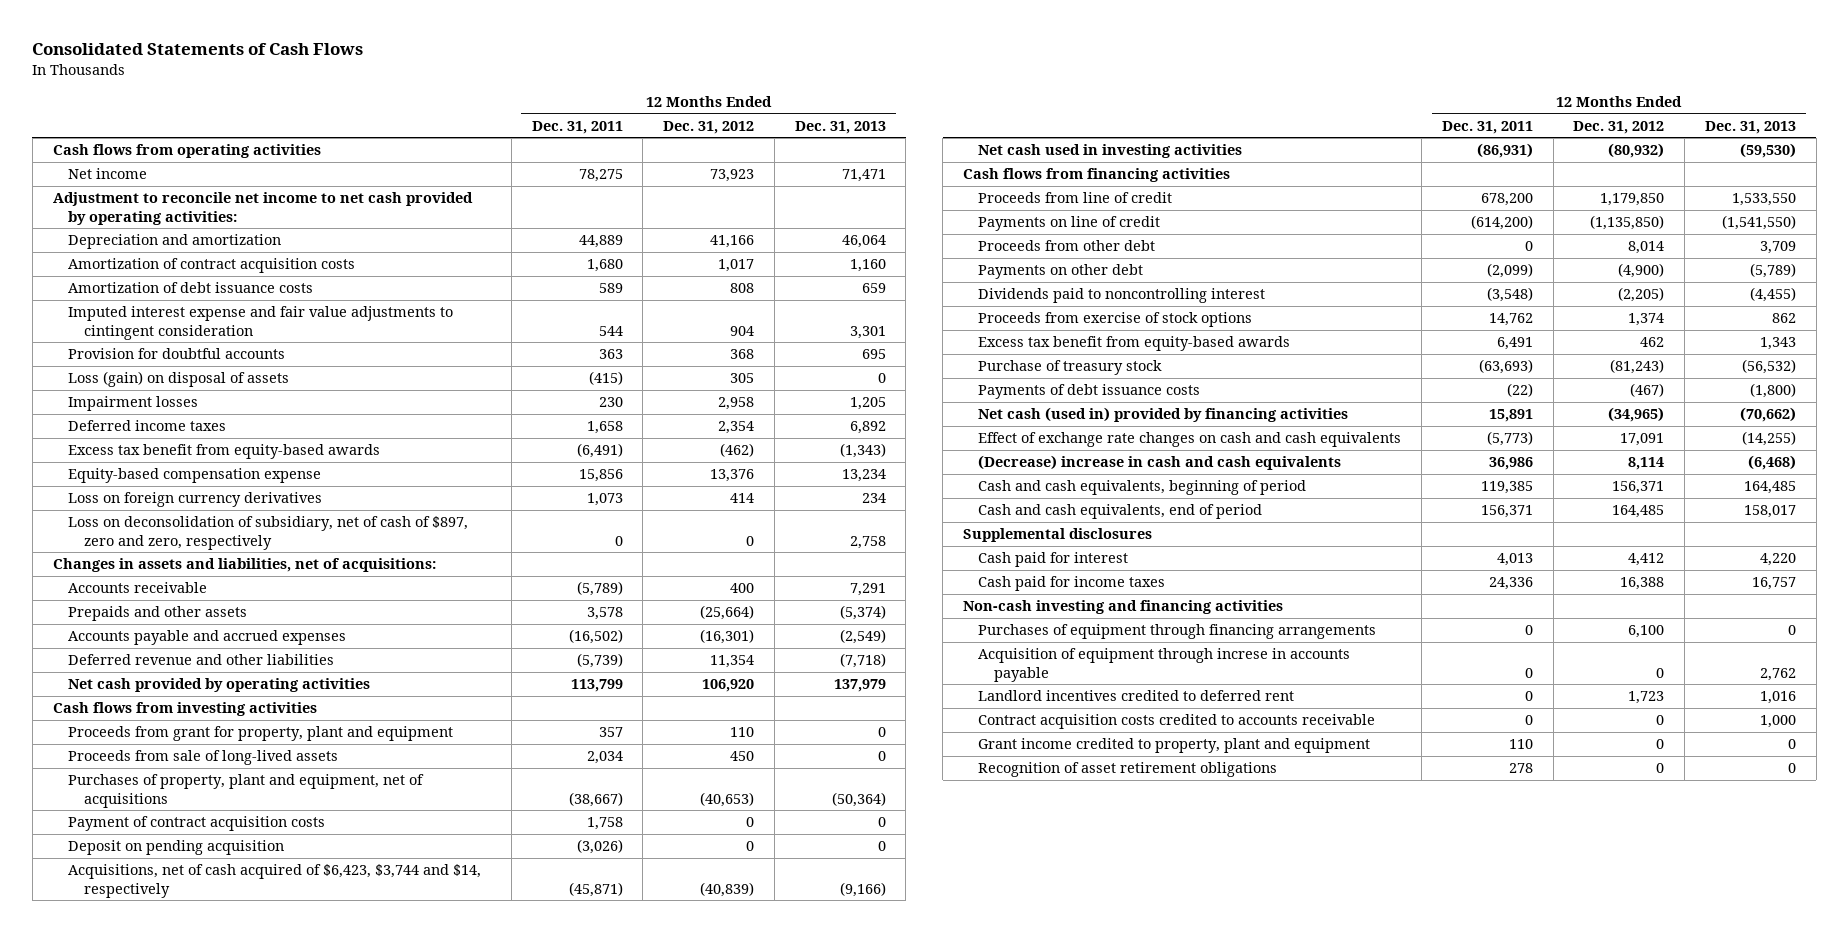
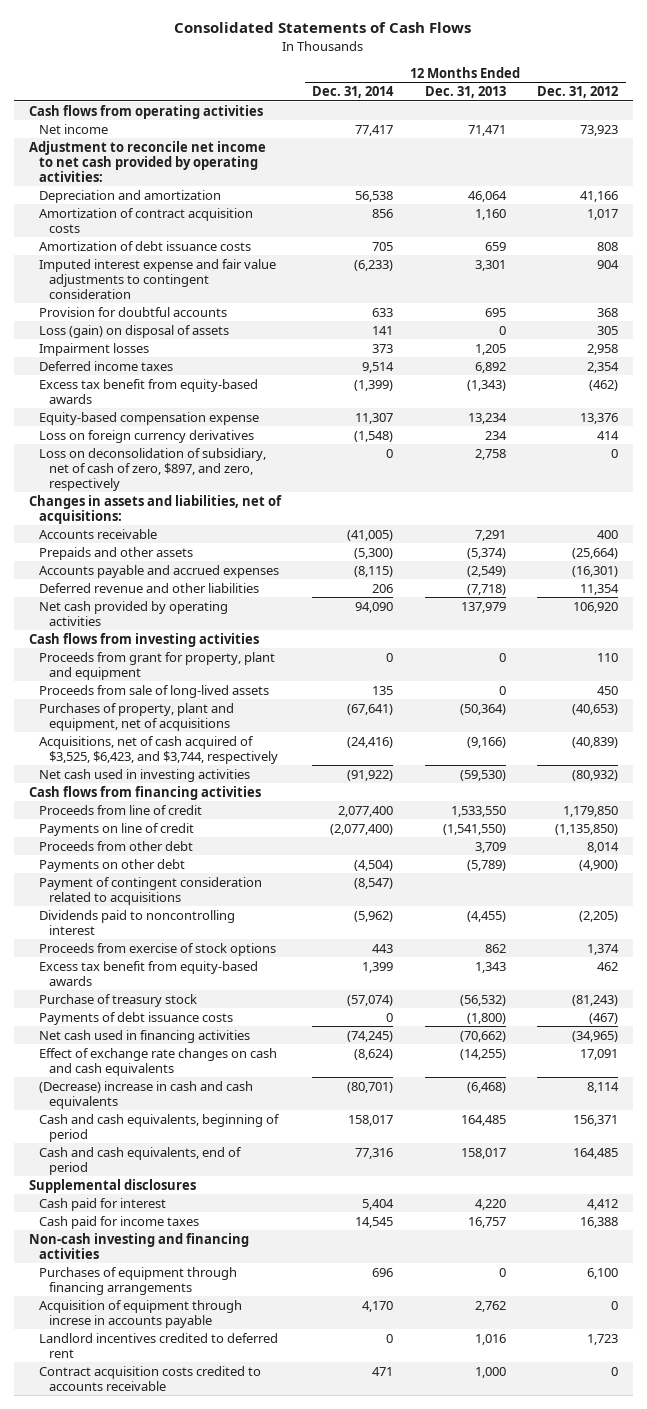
- | 12 Months Ended Dec. 31, 2011 | 12 Months Ended Dec. 31, 2012 | 12 Months Ended Dec. 31, 2013
+ | 12 Months Ended Dec. 31, 2014 | 12 Months Ended Dec. 31, 2013 | 12 Months Ended Dec. 31, 2012
- Imputed interest expense and fair value adjustments to cintingent consideration | 544 | 904 | 3,301
+ Imputed interest expense and fair value adjustments to contingent consideration | (6,233) | 3,301 | 904
- Loss on deconsolidation of subsidiary, net of cash of $897, zero and zero, respectively | 0 | 0 | 2,758
+ Loss on deconsolidation of subsidiary, net of cash of zero, $897, and zero, respectively | 0 | 2,758 | 0
- Payment of contract acquisition costs | 1,758 | 0 | 0
- Deposit on pending acquisition | (3,026) | 0 | 0
- Acquisitions, net of cash acquired of $6,423, $3,744 and $14, respectively | (45,871) | (40,839) | (9,166)
+ Acquisitions, net of cash acquired of $3,525, $6,423, and $3,744, respectively | (24,416) | (9,166) | (40,839)
+ Payment of contingent consideration related to acquisitions | (8,547) | |
- Net cash (used in) provided by financing activities | 15,891 | (34,965) | (70,662)
+ Net cash used in financing activities | (74,245) | (70,662) | (34,965)
- Grant income credited to property, plant and equipment | 110 | 0 | 0
- Recognition of asset retirement obligations | 278 | 0 | 0

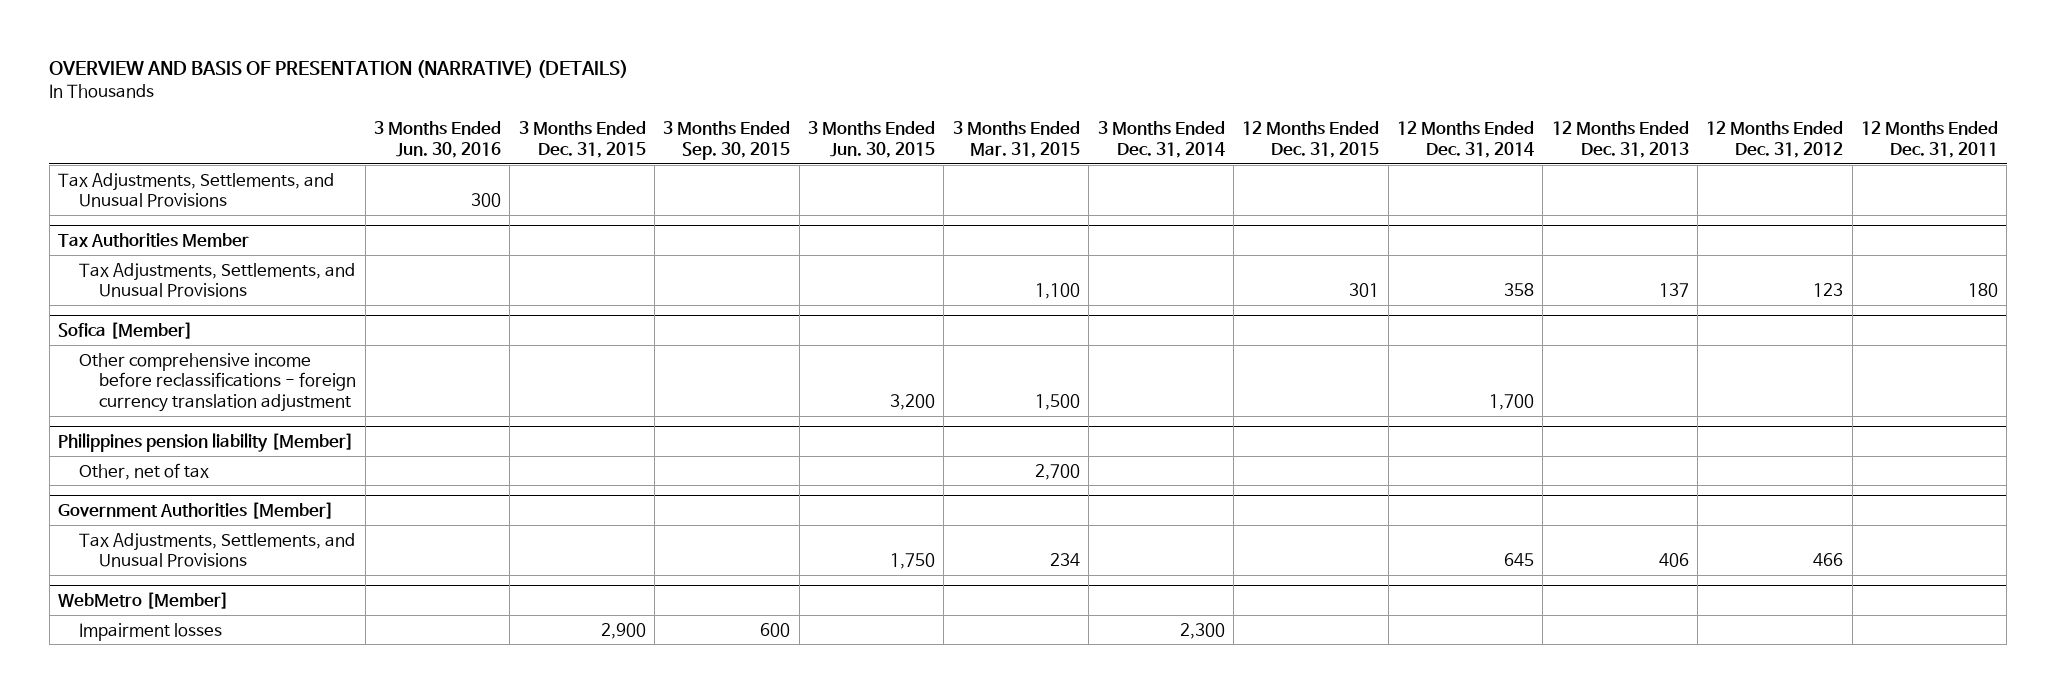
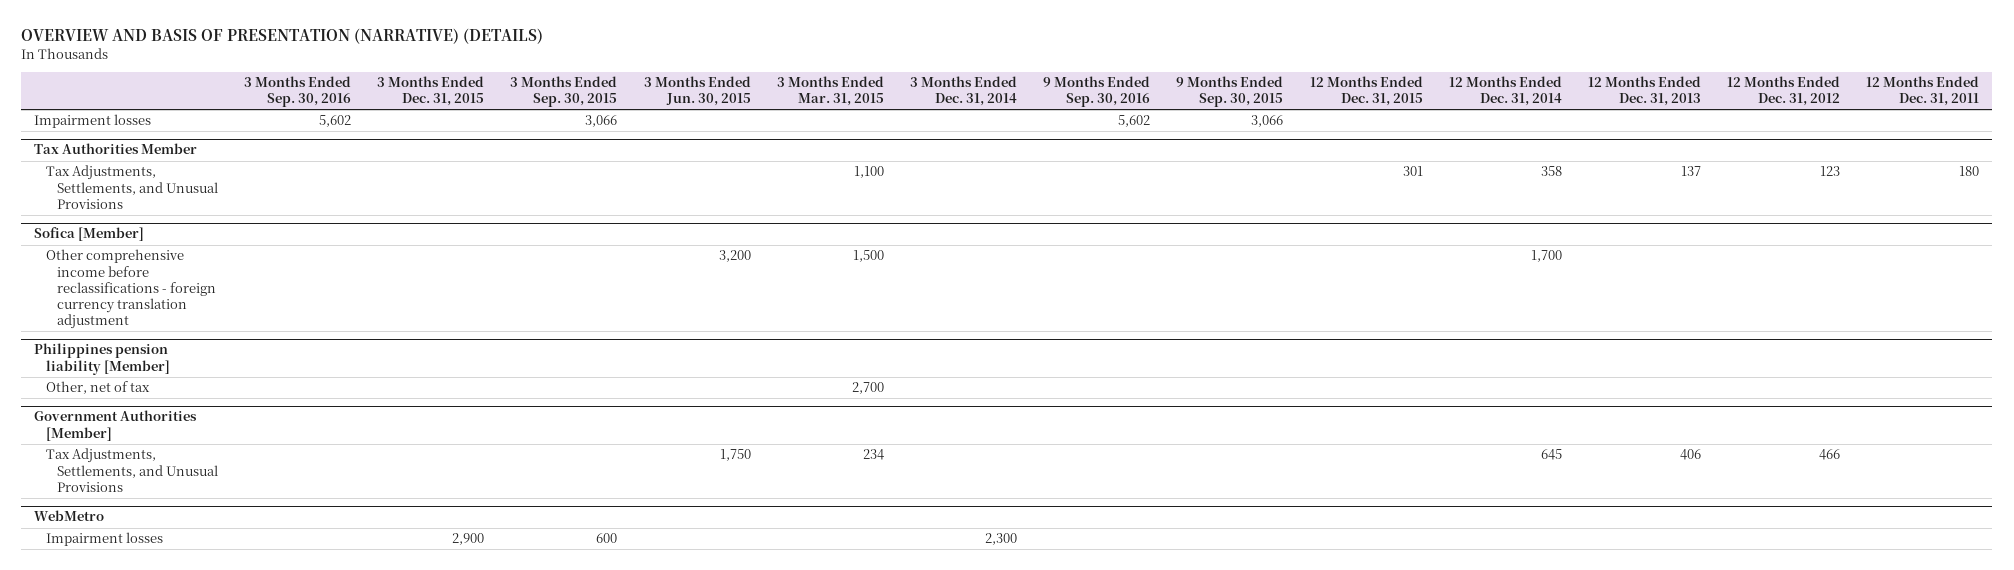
- | 3 Months Ended Jun. 30, 2016 | 3 Months Ended Dec. 31, 2015 | 3 Months Ended Sep. 30, 2015 | 3 Months Ended Jun. 30, 2015 | 3 Months Ended Mar. 31, 2015 | 3 Months Ended Dec. 31, 2014 | 12 Months Ended Dec. 31, 2015 | 12 Months Ended Dec. 31, 2014 | 12 Months Ended Dec. 31, 2013 | 12 Months Ended Dec. 31, 2012 | 12 Months Ended Dec. 31, 2011
+ | 3 Months Ended Sep. 30, 2016 | 3 Months Ended Dec. 31, 2015 | 3 Months Ended Sep. 30, 2015 | 3 Months Ended Jun. 30, 2015 | 3 Months Ended Mar. 31, 2015 | 3 Months Ended Dec. 31, 2014 | 9 Months Ended Sep. 30, 2016 | 9 Months Ended Sep. 30, 2015 | 12 Months Ended Dec. 31, 2015 | 12 Months Ended Dec. 31, 2014 | 12 Months Ended Dec. 31, 2013 | 12 Months Ended Dec. 31, 2012 | 12 Months Ended Dec. 31, 2011
- Tax Adjustments, Settlements, and Unusual Provisions | 300 | | | | | | | | | |
+ Impairment losses | 5,602 | | 3,066 | | | | 5,602 | 3,066 | | | | |
- WebMetro [Member]
+ WebMetro

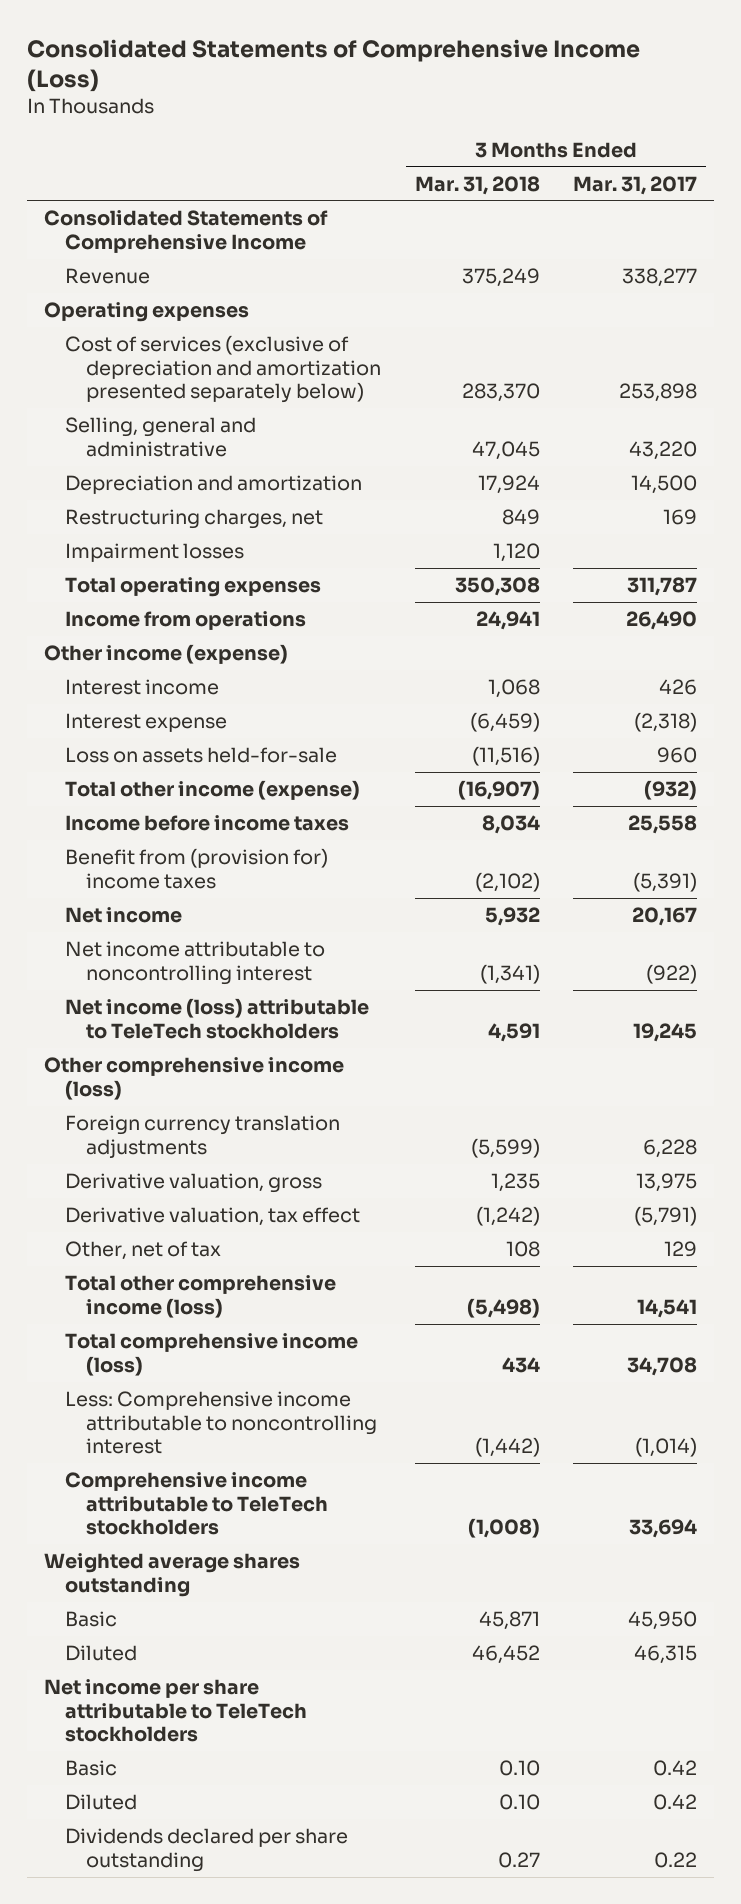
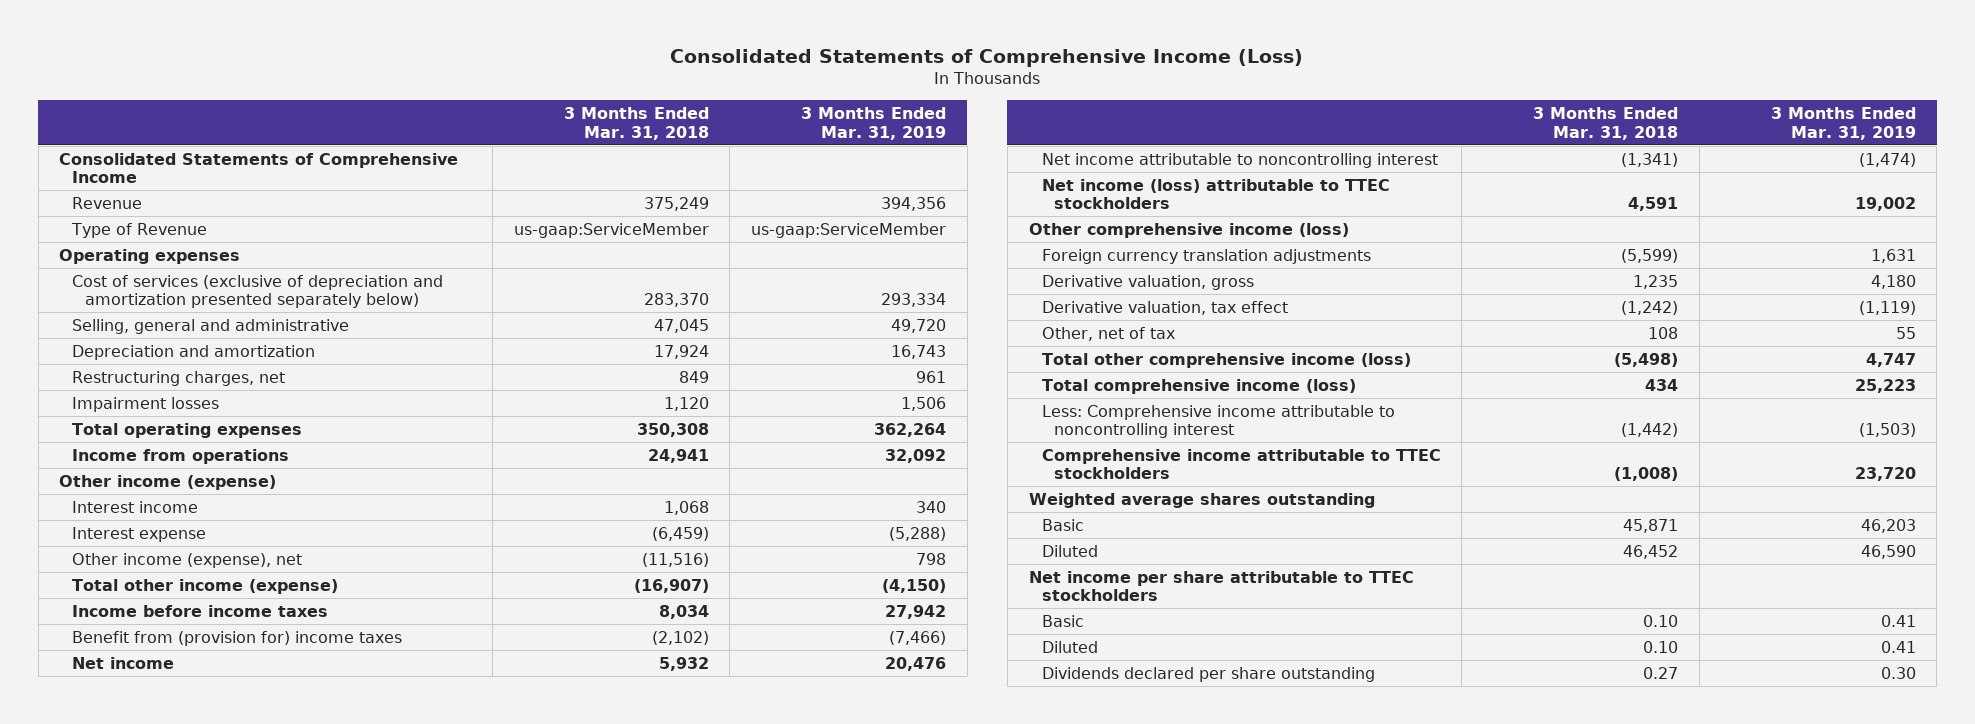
- | 3 Months Ended Mar. 31, 2018 | 3 Months Ended Mar. 31, 2017
+ | 3 Months Ended Mar. 31, 2018 | 3 Months Ended Mar. 31, 2019
+ Type of Revenue | us-gaap:ServiceMember | us-gaap:ServiceMember
- Loss on assets held-for-sale | (11,516) | 960
+ Other income (expense), net | (11,516) | 798
- Net income (loss) attributable to TeleTech stockholders | 4,591 | 19,245
+ Net income (loss) attributable to TTEC stockholders | 4,591 | 19,002
- Comprehensive income attributable to TeleTech stockholders | (1,008) | 33,694
+ Comprehensive income attributable to TTEC stockholders | (1,008) | 23,720
- Net income per share attributable to TeleTech stockholders
+ Net income per share attributable to TTEC stockholders

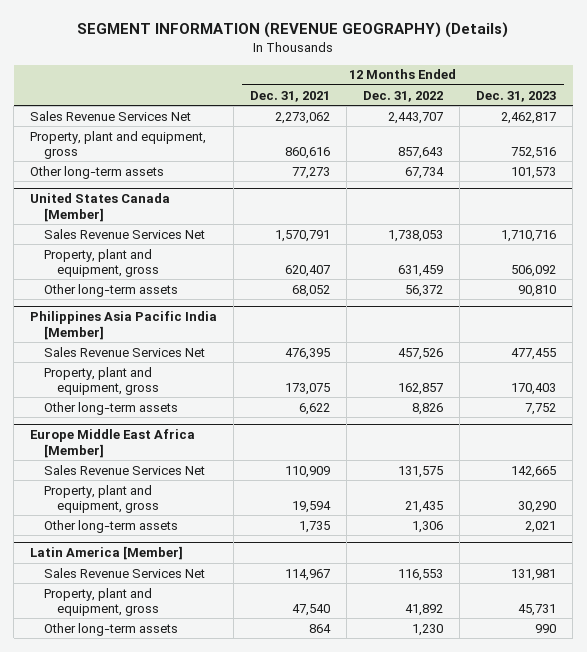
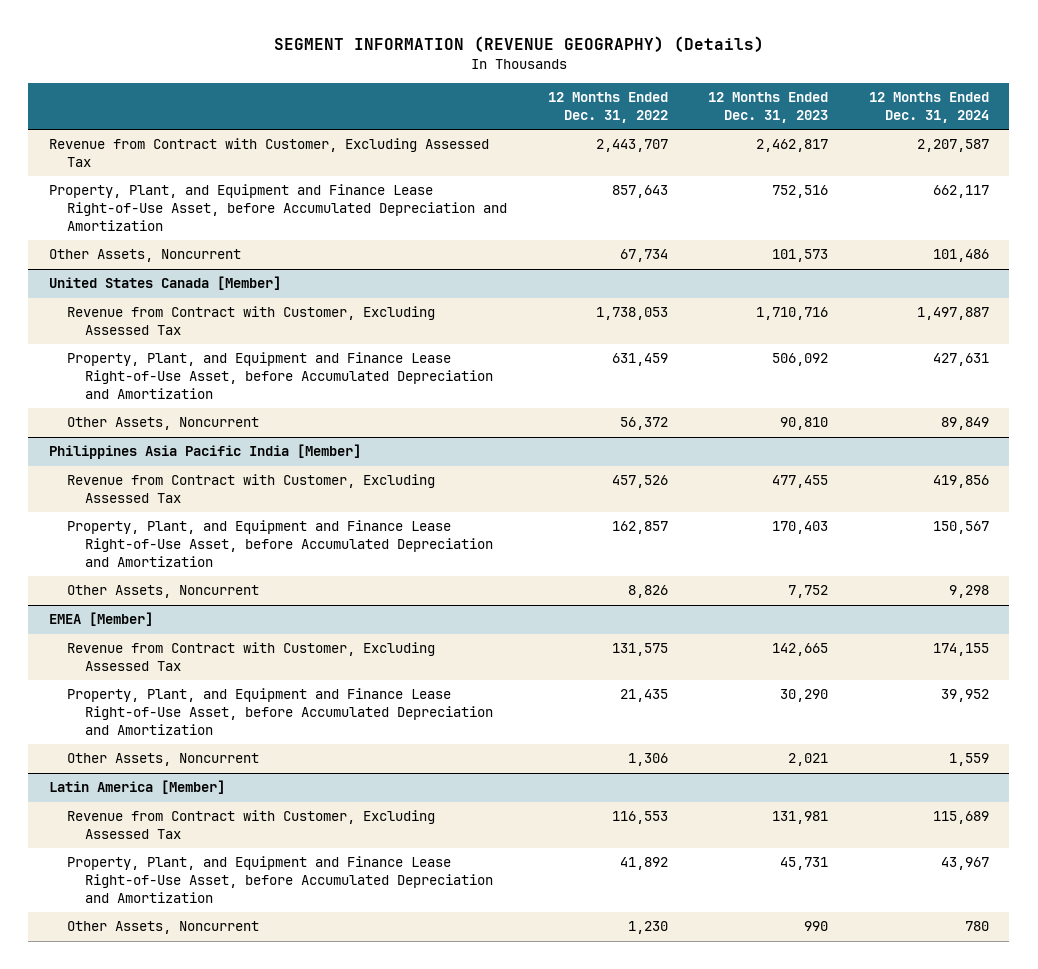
- | 12 Months Ended Dec. 31, 2021 | 12 Months Ended Dec. 31, 2022 | 12 Months Ended Dec. 31, 2023
+ | 12 Months Ended Dec. 31, 2022 | 12 Months Ended Dec. 31, 2023 | 12 Months Ended Dec. 31, 2024
- Sales Revenue Services Net | 2,273,062 | 2,443,707 | 2,462,817
- Property, plant and equipment, gross | 860,616 | 857,643 | 752,516
- Other long-term assets | 77,273 | 67,734 | 101,573
+ Revenue from Contract with Customer, Excluding Assessed Tax | 2,443,707 | 2,462,817 | 2,207,587
+ Property, Plant, and Equipment and Finance Lease Right-of-Use Asset, before Accumulated Depreciation and Amortization | 857,643 | 752,516 | 662,117
+ Other Assets, Noncurrent | 67,734 | 101,573 | 101,486
@ United States Canada [Member]
- Sales Revenue Services Net | 1,570,791 | 1,738,053 | 1,710,716
- Property, plant and equipment, gross | 620,407 | 631,459 | 506,092
- Other long-term assets | 68,052 | 56,372 | 90,810
+ Revenue from Contract with Customer, Excluding Assessed Tax | 1,738,053 | 1,710,716 | 1,497,887
+ Property, Plant, and Equipment and Finance Lease Right-of-Use Asset, before Accumulated Depreciation and Amortization | 631,459 | 506,092 | 427,631
+ Other Assets, Noncurrent | 56,372 | 90,810 | 89,849
@ Philippines Asia Pacific India [Member]
- Sales Revenue Services Net | 476,395 | 457,526 | 477,455
- Property, plant and equipment, gross | 173,075 | 162,857 | 170,403
- Other long-term assets | 6,622 | 8,826 | 7,752
- Europe Middle East Africa [Member]
- Sales Revenue Services Net | 110,909 | 131,575 | 142,665
- Property, plant and equipment, gross | 19,594 | 21,435 | 30,290
- Other long-term assets | 1,735 | 1,306 | 2,021
@ Philippines Asia Pacific India [Member]
+ Revenue from Contract with Customer, Excluding Assessed Tax | 457,526 | 477,455 | 419,856
+ Property, Plant, and Equipment and Finance Lease Right-of-Use Asset, before Accumulated Depreciation and Amortization | 162,857 | 170,403 | 150,567
+ Other Assets, Noncurrent | 8,826 | 7,752 | 9,298
+ EMEA [Member]
+ Revenue from Contract with Customer, Excluding Assessed Tax | 131,575 | 142,665 | 174,155
+ Property, Plant, and Equipment and Finance Lease Right-of-Use Asset, before Accumulated Depreciation and Amortization | 21,435 | 30,290 | 39,952
+ Other Assets, Noncurrent | 1,306 | 2,021 | 1,559
@ Latin America [Member]
- Sales Revenue Services Net | 114,967 | 116,553 | 131,981
- Property, plant and equipment, gross | 47,540 | 41,892 | 45,731
- Other long-term assets | 864 | 1,230 | 990
+ Revenue from Contract with Customer, Excluding Assessed Tax | 116,553 | 131,981 | 115,689
+ Property, Plant, and Equipment and Finance Lease Right-of-Use Asset, before Accumulated Depreciation and Amortization | 41,892 | 45,731 | 43,967
+ Other Assets, Noncurrent | 1,230 | 990 | 780

